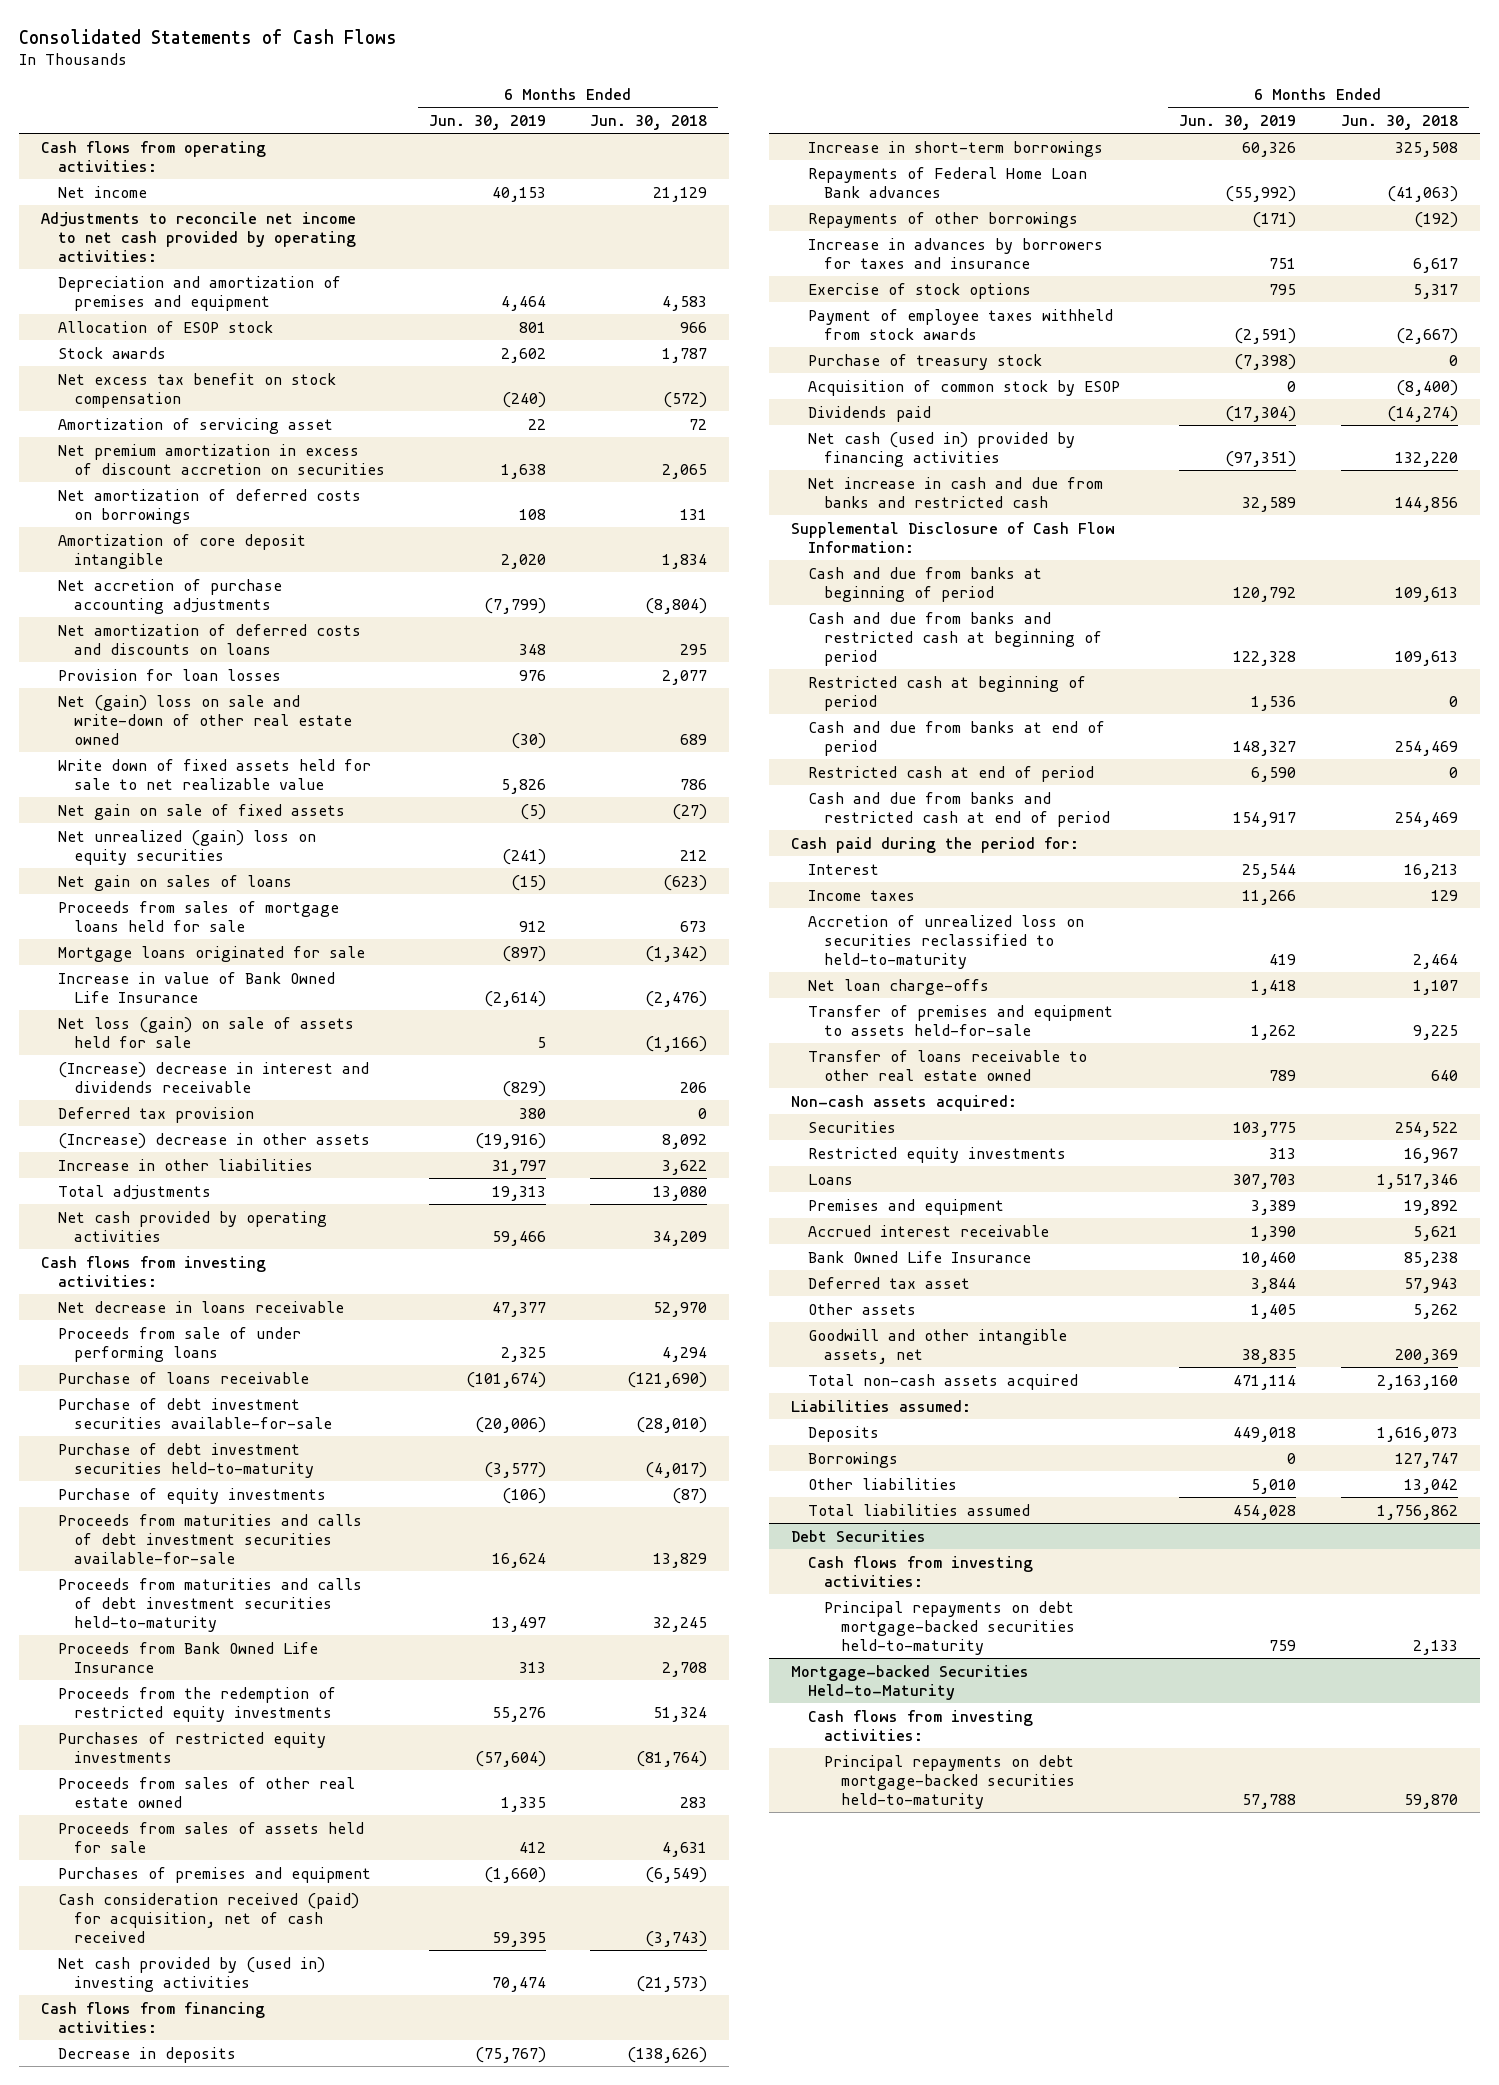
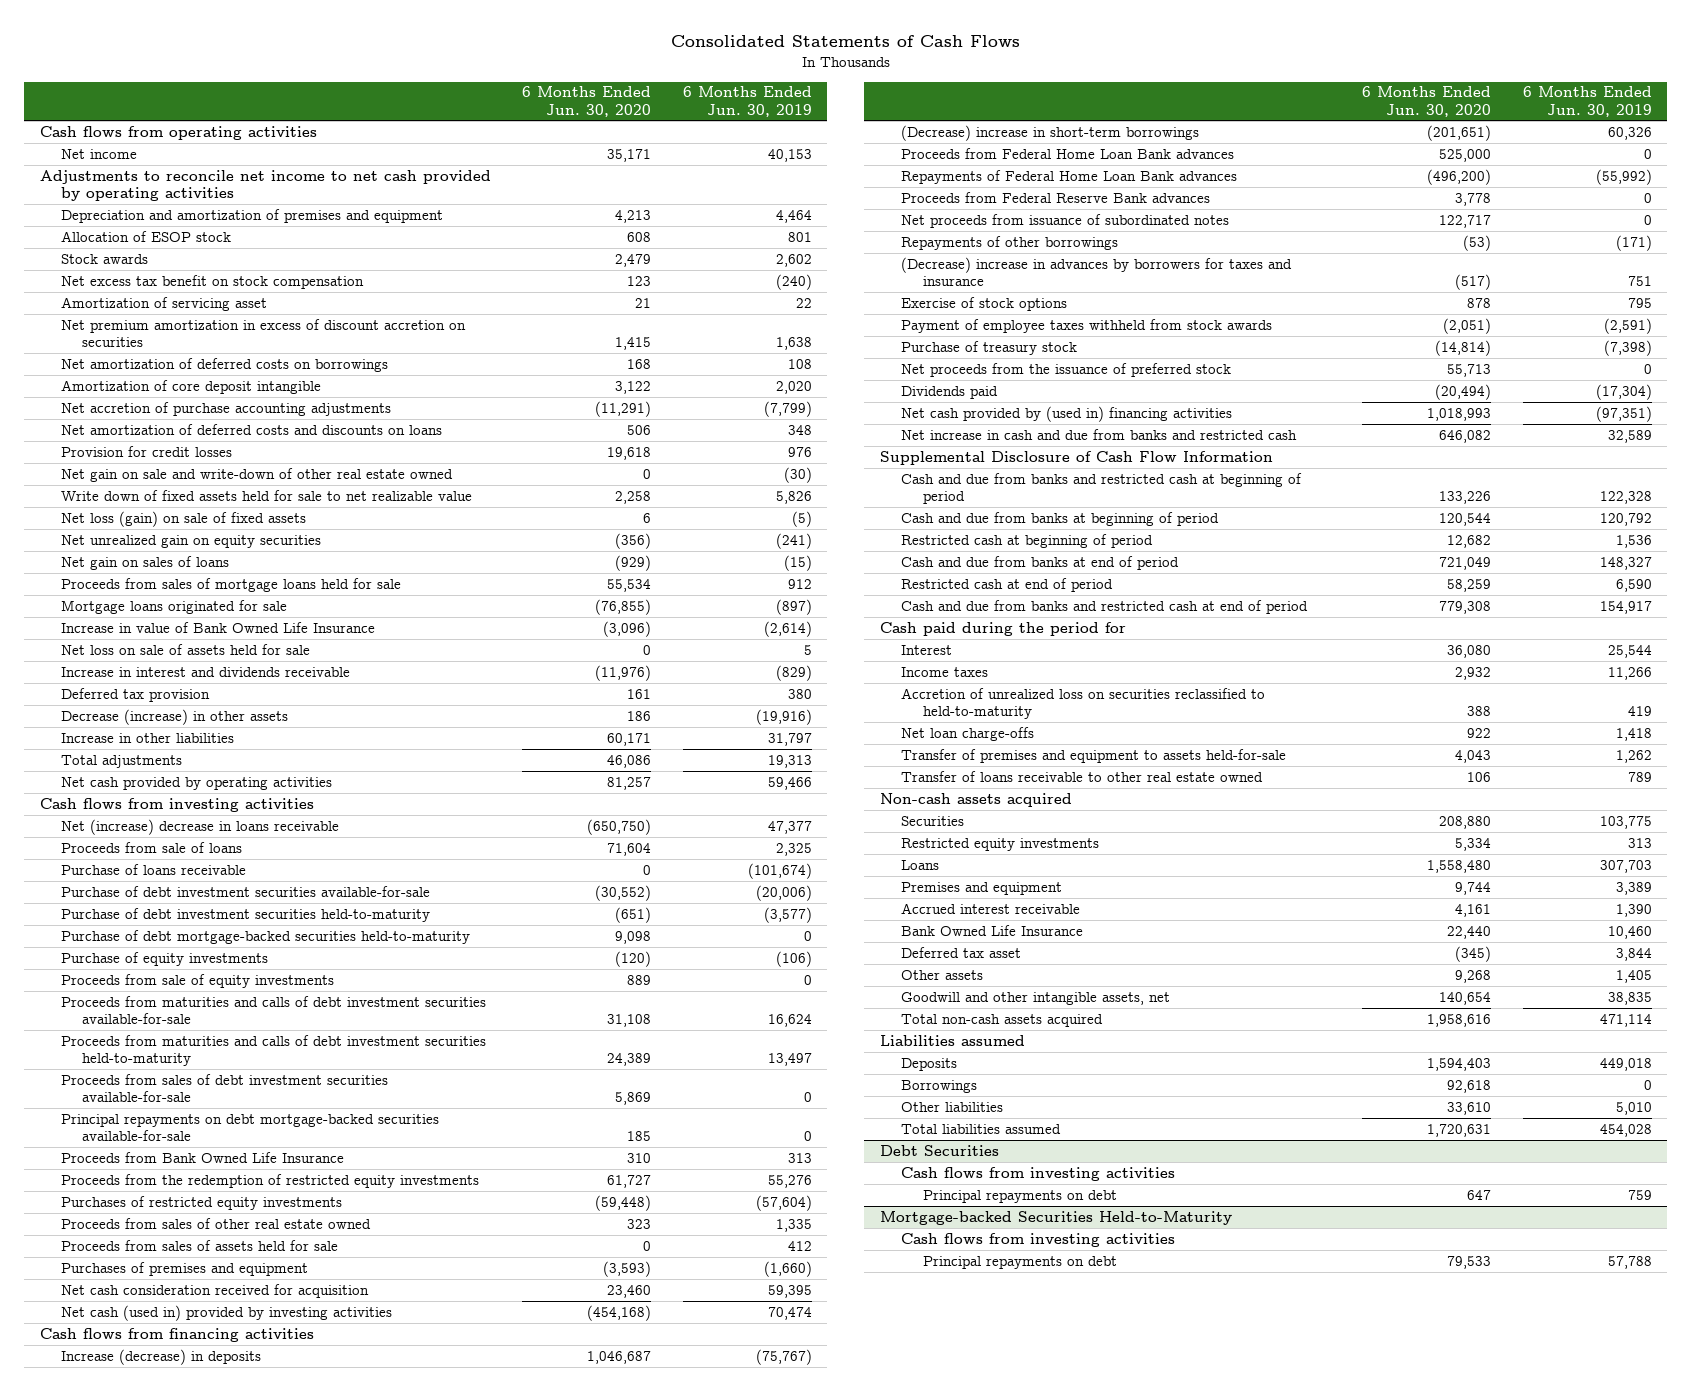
- | 6 Months Ended Jun. 30, 2019 | 6 Months Ended Jun. 30, 2018
+ | 6 Months Ended Jun. 30, 2020 | 6 Months Ended Jun. 30, 2019
- Cash flows from operating activities:
+ Cash flows from operating activities
- Adjustments to reconcile net income to net cash provided by operating activities:
+ Adjustments to reconcile net income to net cash provided by operating activities
- Provision for loan losses | 976 | 2,077
- Net (gain) loss on sale and write-down of other real estate owned | (30) | 689
+ Provision for credit losses | 19,618 | 976
+ Net gain on sale and write-down of other real estate owned | 0 | (30)
- Net gain on sale of fixed assets | (5) | (27)
- Net unrealized (gain) loss on equity securities | (241) | 212
+ Net loss (gain) on sale of fixed assets | 6 | (5)
+ Net unrealized gain on equity securities | (356) | (241)
- Net loss (gain) on sale of assets held for sale | 5 | (1,166)
- (Increase) decrease in interest and dividends receivable | (829) | 206
+ Net loss on sale of assets held for sale | 0 | 5
+ Increase in interest and dividends receivable | (11,976) | (829)
- (Increase) decrease in other assets | (19,916) | 8,092
+ Decrease (increase) in other assets | 186 | (19,916)
- Cash flows from investing activities:
- Net decrease in loans receivable | 47,377 | 52,970
- Proceeds from sale of under performing loans | 2,325 | 4,294
+ Cash flows from investing activities
+ Net (increase) decrease in loans receivable | (650,750) | 47,377
+ Proceeds from sale of loans | 71,604 | 2,325
+ Purchase of debt mortgage-backed securities held-to-maturity | 9,098 | 0
+ Proceeds from sale of equity investments | 889 | 0
+ Proceeds from sales of debt investment securities available-for-sale | 5,869 | 0
+ Principal repayments on debt mortgage-backed securities available-for-sale | 185 | 0
- Cash consideration received (paid) for acquisition, net of cash received | 59,395 | (3,743)
- Net cash provided by (used in) investing activities | 70,474 | (21,573)
- Cash flows from financing activities:
- Decrease in deposits | (75,767) | (138,626)
- Increase in short-term borrowings | 60,326 | 325,508
+ Net cash consideration received for acquisition | 23,460 | 59,395
+ Net cash (used in) provided by investing activities | (454,168) | 70,474
+ Cash flows from financing activities
+ Increase (decrease) in deposits | 1,046,687 | (75,767)
+ (Decrease) increase in short-term borrowings | (201,651) | 60,326
+ Proceeds from Federal Home Loan Bank advances | 525,000 | 0
+ Proceeds from Federal Reserve Bank advances | 3,778 | 0
+ Net proceeds from issuance of subordinated notes | 122,717 | 0
- Increase in advances by borrowers for taxes and insurance | 751 | 6,617
+ (Decrease) increase in advances by borrowers for taxes and insurance | (517) | 751
- Acquisition of common stock by ESOP | 0 | (8,400)
+ Net proceeds from the issuance of preferred stock | 55,713 | 0
- Net cash (used in) provided by financing activities | (97,351) | 132,220
+ Net cash provided by (used in) financing activities | 1,018,993 | (97,351)
- Supplemental Disclosure of Cash Flow Information:
+ Supplemental Disclosure of Cash Flow Information
moved down: Cash and due from banks at beginning of period | 120,544 | 120,792
- Cash paid during the period for:
+ Cash paid during the period for
- Non-cash assets acquired:
+ Non-cash assets acquired
- Liabilities assumed:
+ Liabilities assumed
@ Debt Securities
- Cash flows from investing activities:
- Principal repayments on debt mortgage-backed securities held-to-maturity | 759 | 2,133
+ Cash flows from investing activities
+ Principal repayments on debt | 647 | 759
@ Mortgage-backed Securities Held-to-Maturity
- Cash flows from investing activities:
- Principal repayments on debt mortgage-backed securities held-to-maturity | 57,788 | 59,870
+ Cash flows from investing activities
+ Principal repayments on debt | 79,533 | 57,788

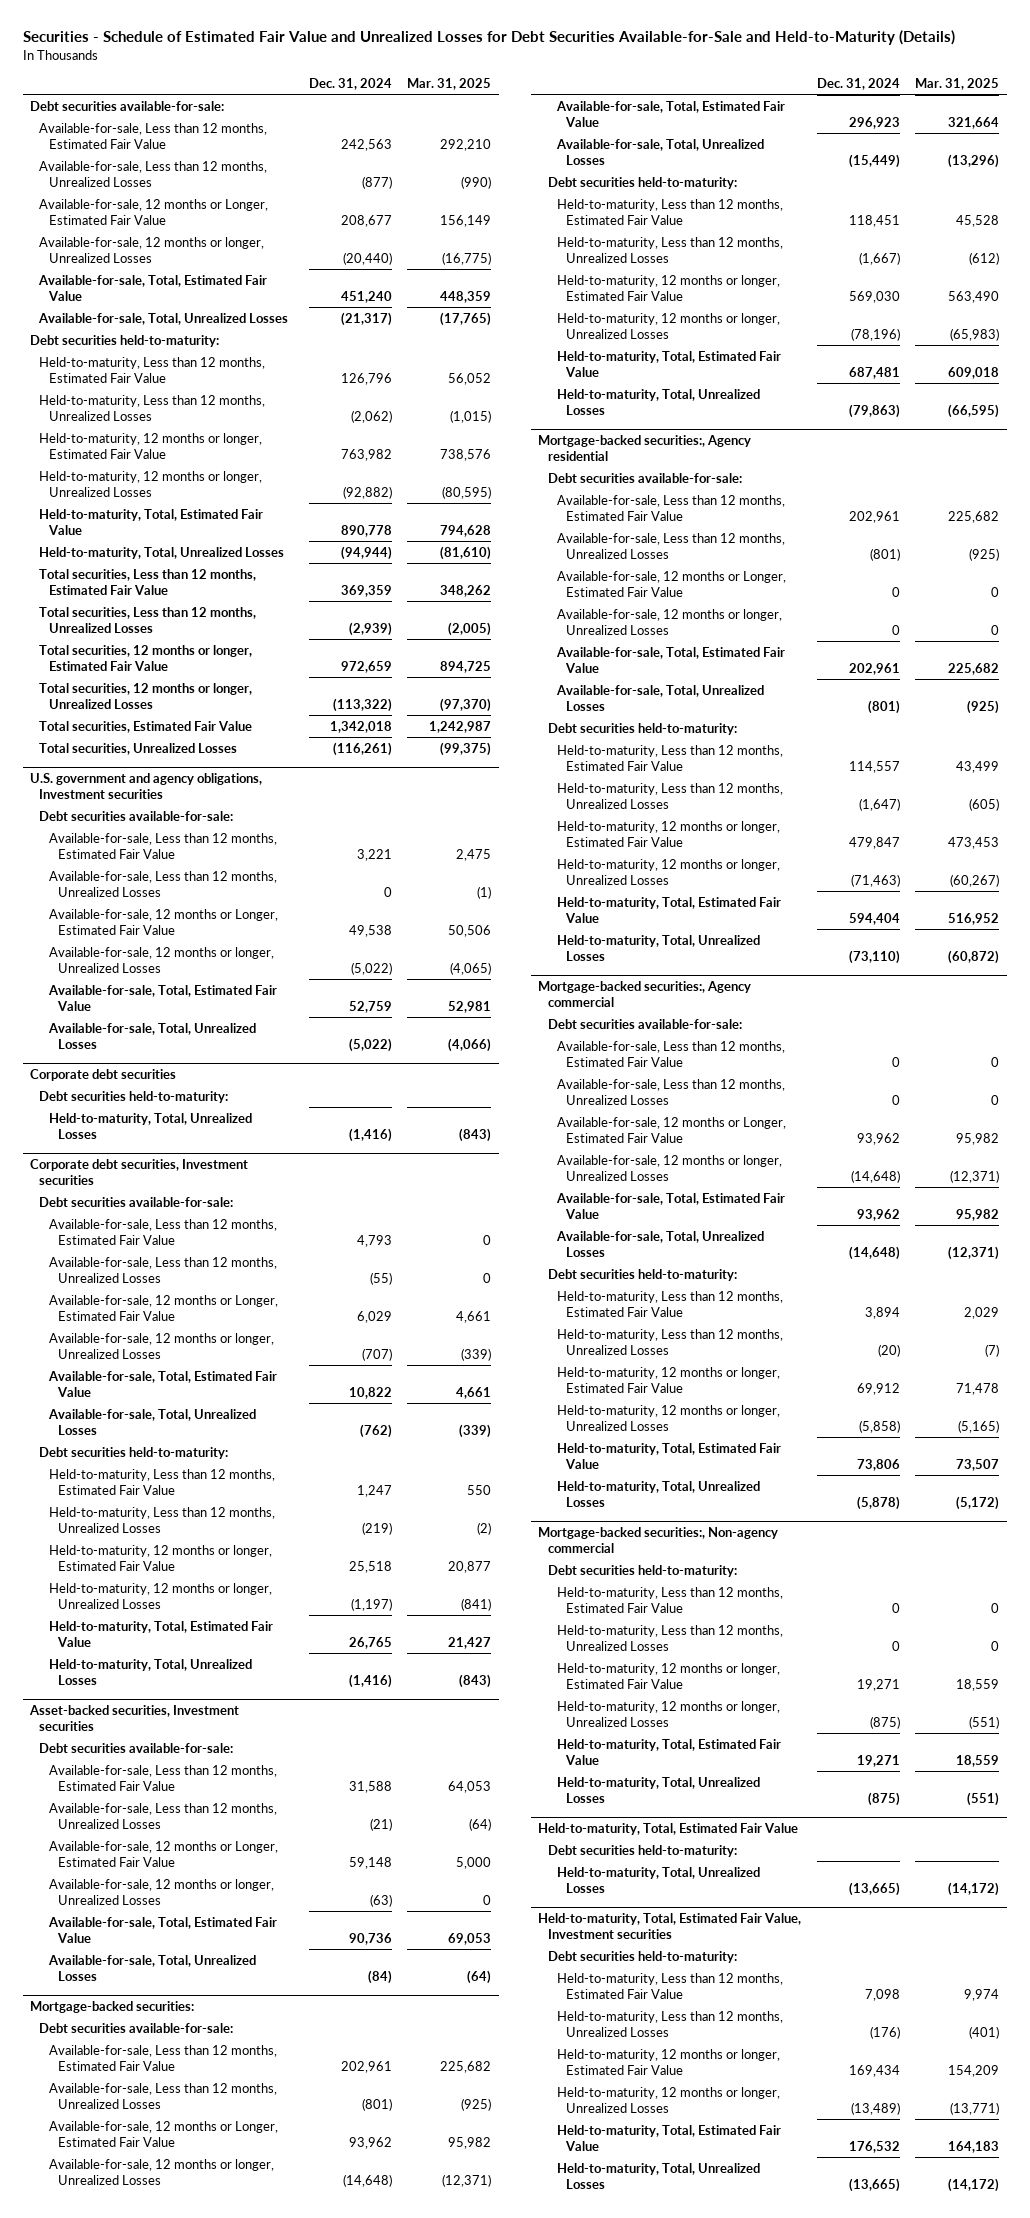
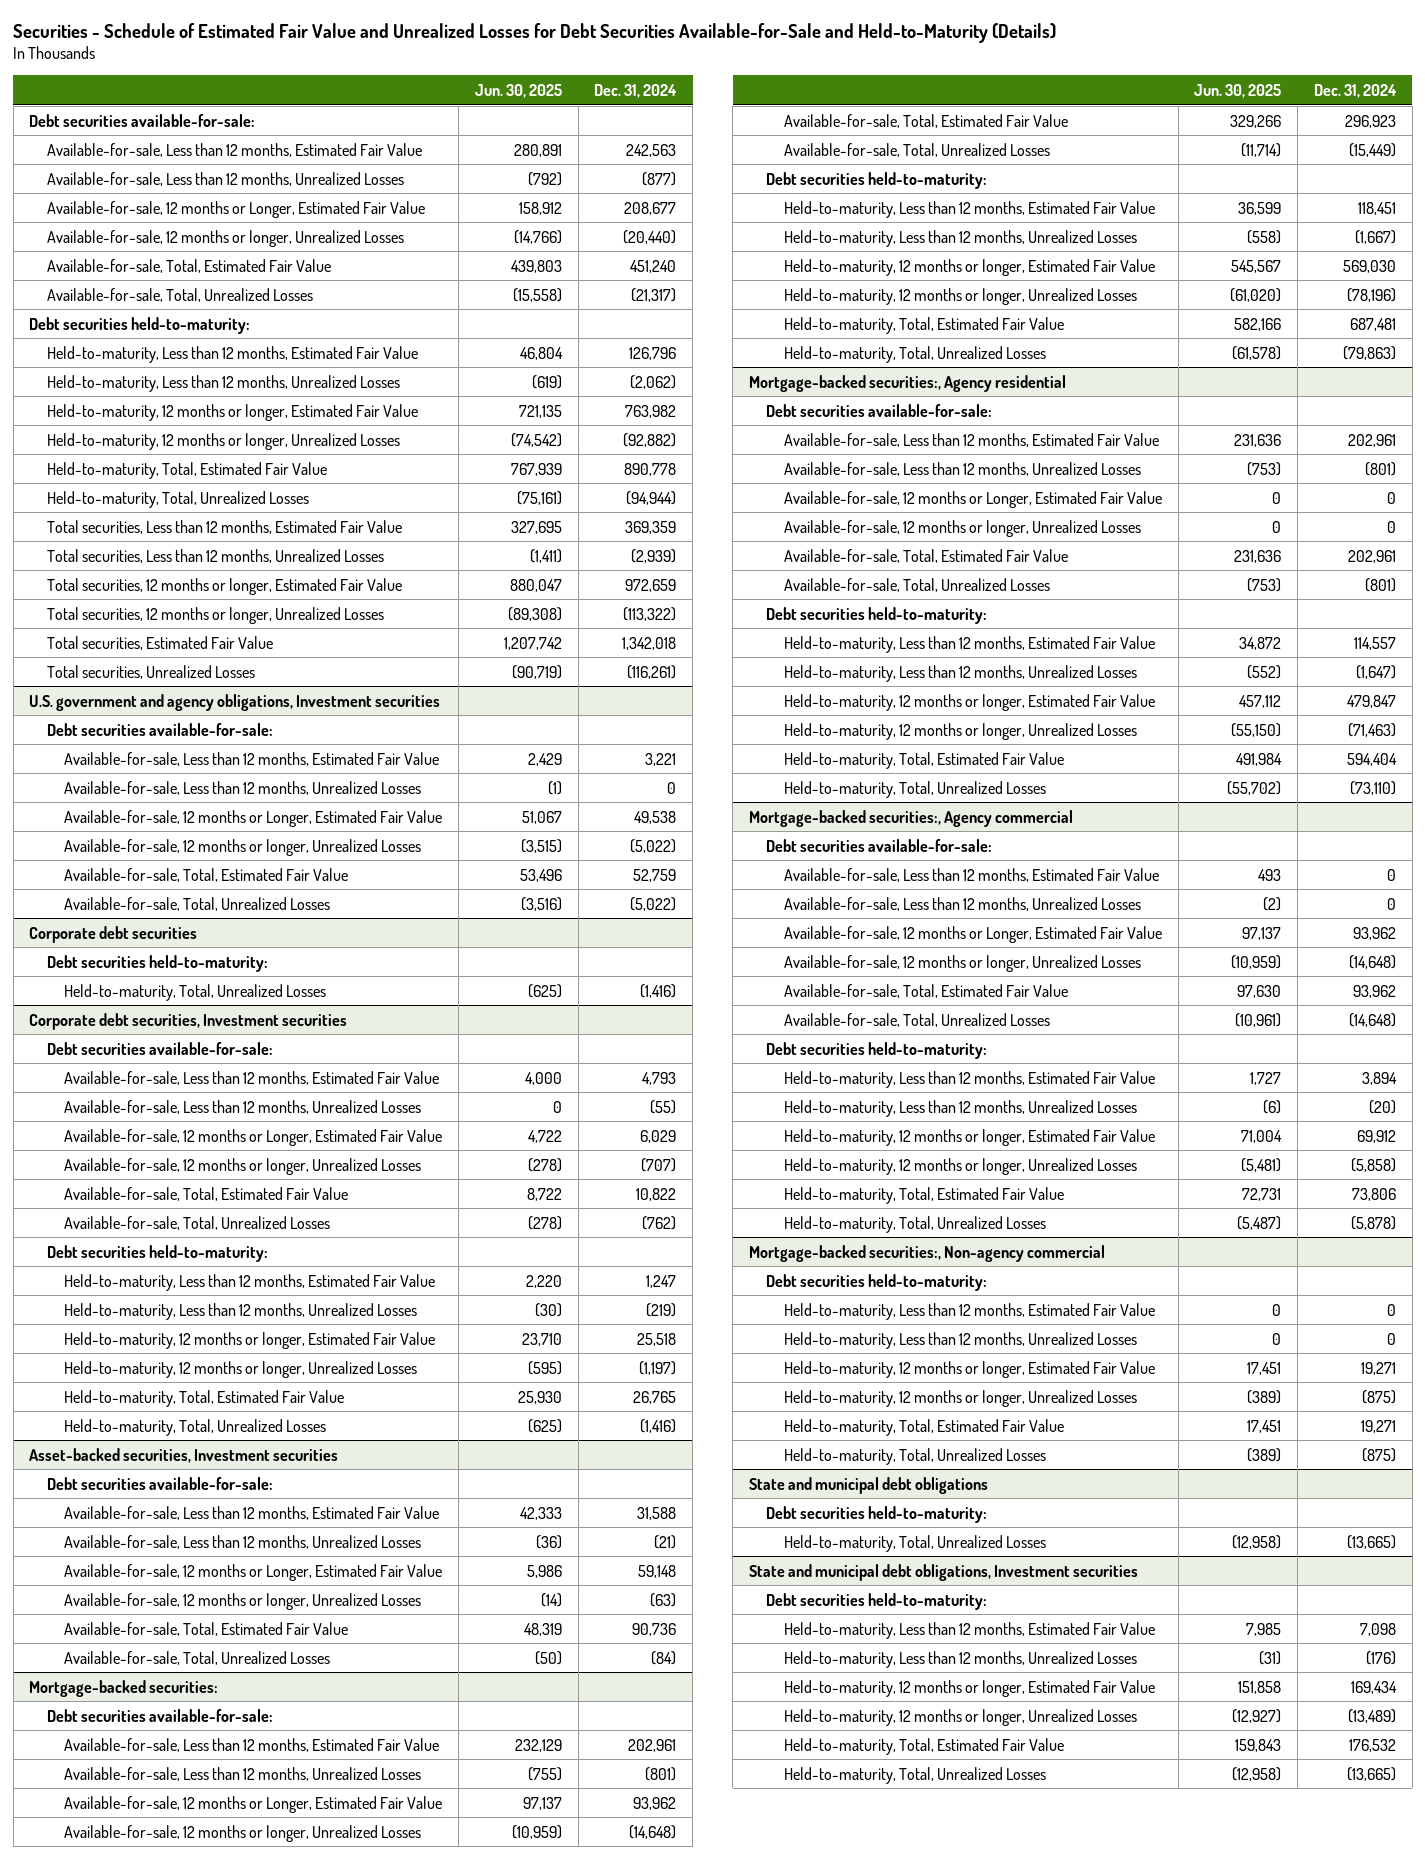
- | Dec. 31, 2024 | Mar. 31, 2025
+ | Jun. 30, 2025 | Dec. 31, 2024
- Held-to-maturity, Total, Estimated Fair Value
+ State and municipal debt obligations
- Held-to-maturity, Total, Estimated Fair Value, Investment securities
+ State and municipal debt obligations, Investment securities

